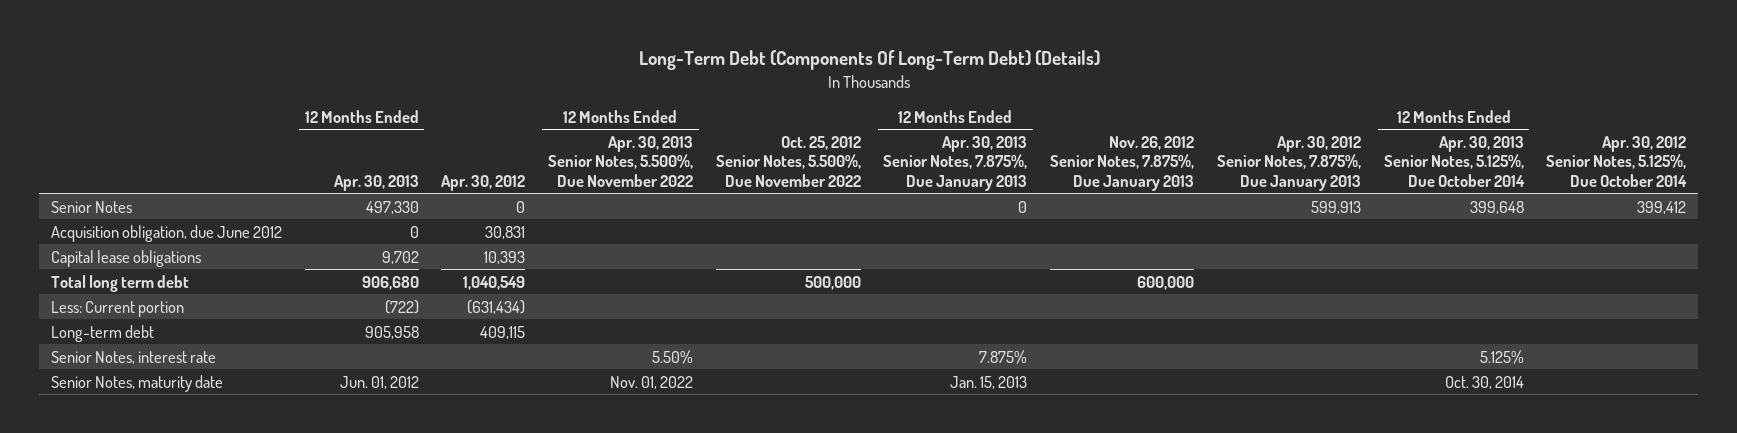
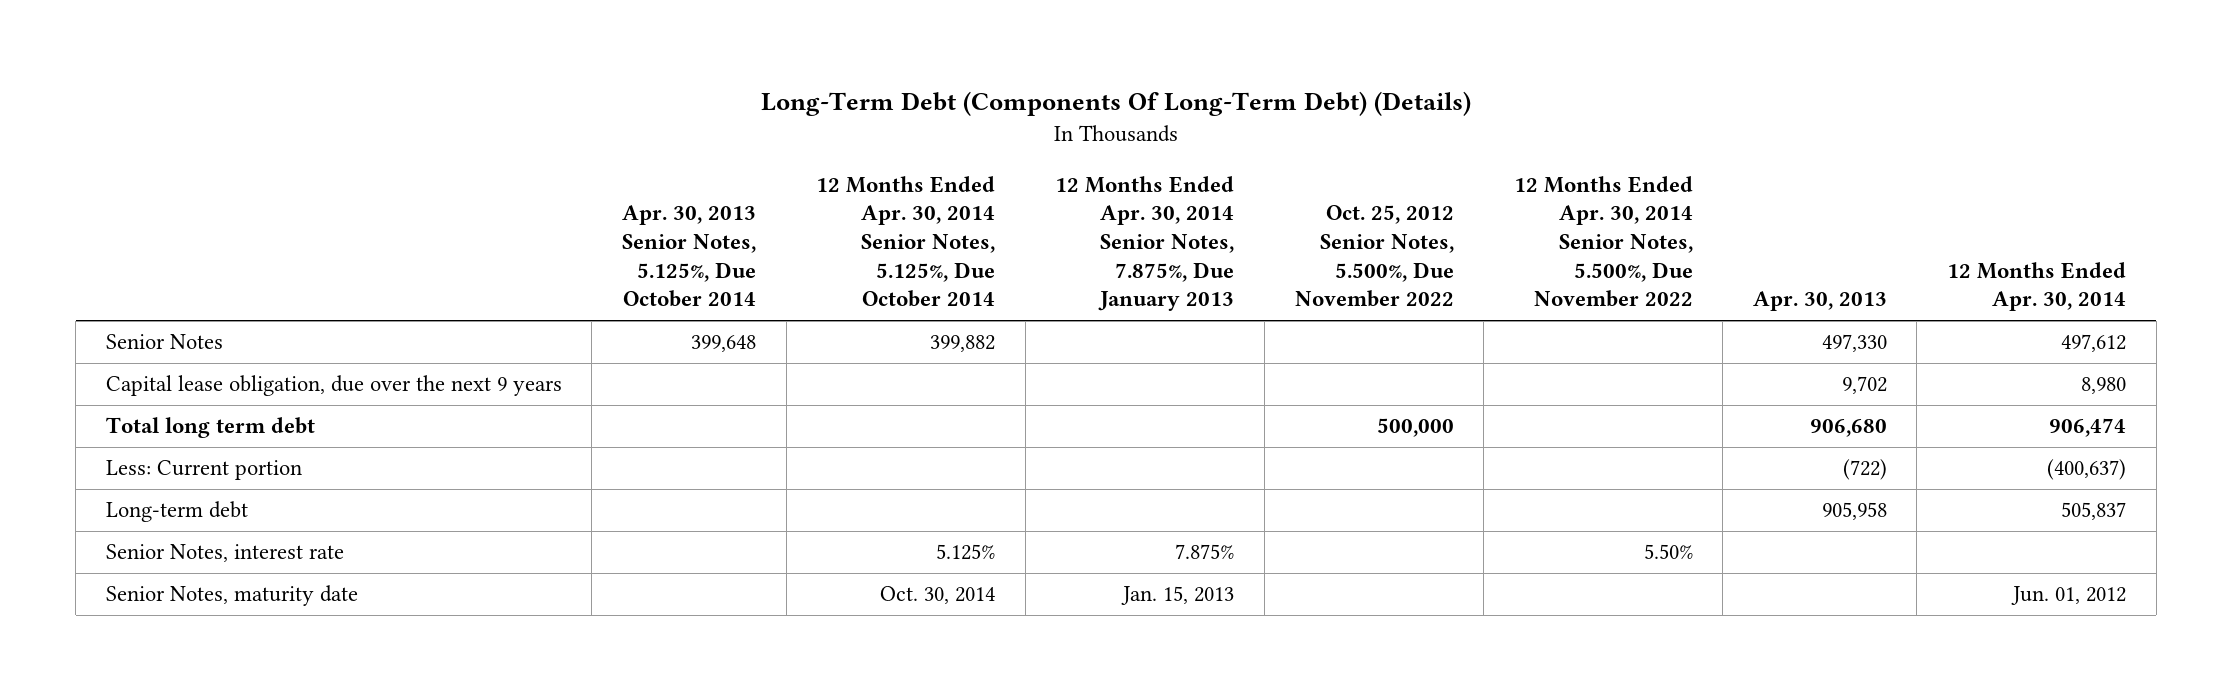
- | 12 Months Ended Apr. 30, 2013 | Apr. 30, 2012 | 12 Months Ended Apr. 30, 2013 Senior Notes, 5.500%, Due November 2022 | Oct. 25, 2012 Senior Notes, 5.500%, Due November 2022 | 12 Months Ended Apr. 30, 2013 Senior Notes, 7.875%, Due January 2013 | Nov. 26, 2012 Senior Notes, 7.875%, Due January 2013 | Apr. 30, 2012 Senior Notes, 7.875%, Due January 2013 | 12 Months Ended Apr. 30, 2013 Senior Notes, 5.125%, Due October 2014 | Apr. 30, 2012 Senior Notes, 5.125%, Due October 2014
+ | Apr. 30, 2013 Senior Notes, 5.125%, Due October 2014 | 12 Months Ended Apr. 30, 2014 Senior Notes, 5.125%, Due October 2014 | 12 Months Ended Apr. 30, 2014 Senior Notes, 7.875%, Due January 2013 | Oct. 25, 2012 Senior Notes, 5.500%, Due November 2022 | 12 Months Ended Apr. 30, 2014 Senior Notes, 5.500%, Due November 2022 | Apr. 30, 2013 | 12 Months Ended Apr. 30, 2014
- Acquisition obligation, due June 2012 | 0 | 30,831 | | | | | | |
- Capital lease obligations | 9,702 | 10,393 | | | | | | |
+ Capital lease obligation, due over the next 9 years | | | | | | 9,702 | 8,980

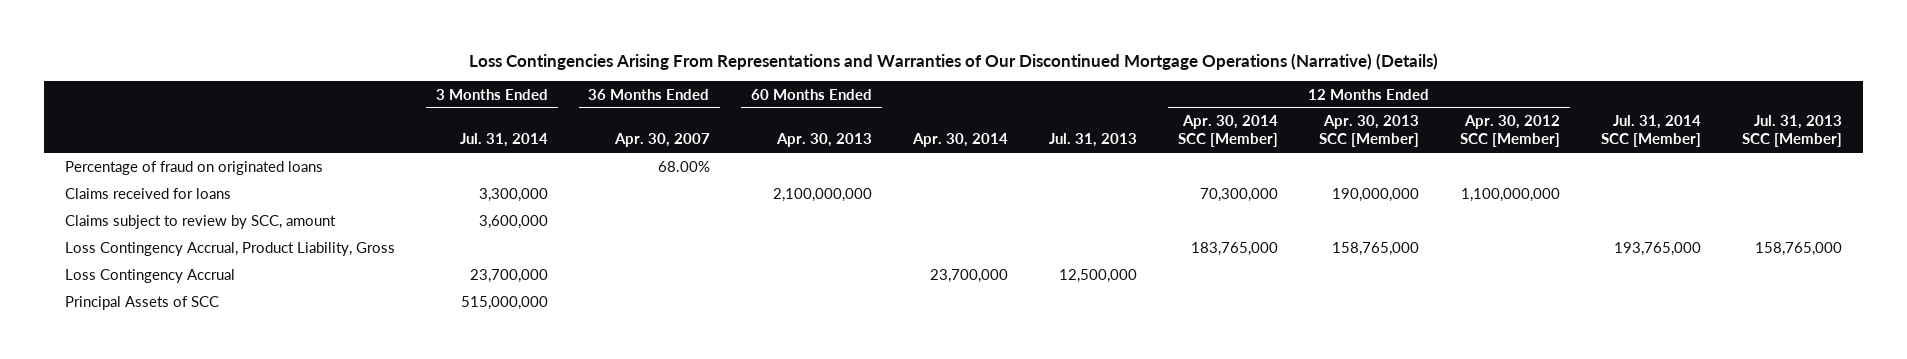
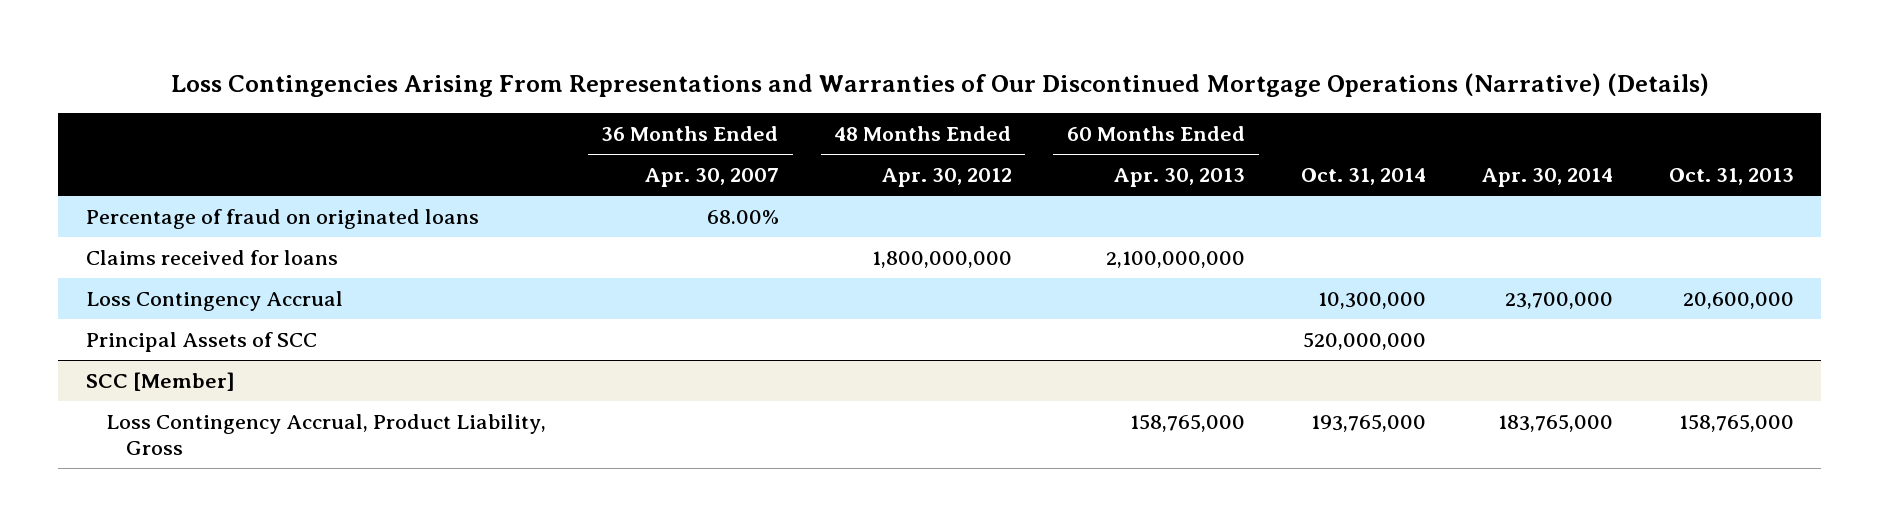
- | 3 Months Ended Jul. 31, 2014 | 36 Months Ended Apr. 30, 2007 | 60 Months Ended Apr. 30, 2013 | Apr. 30, 2014 | Jul. 31, 2013 | 12 Months Ended Apr. 30, 2014 SCC [Member] | 12 Months Ended Apr. 30, 2013 SCC [Member] | 12 Months Ended Apr. 30, 2012 SCC [Member] | Jul. 31, 2014 SCC [Member] | Jul. 31, 2013 SCC [Member]
+ | 36 Months Ended Apr. 30, 2007 | 48 Months Ended Apr. 30, 2012 | 60 Months Ended Apr. 30, 2013 | Oct. 31, 2014 | Apr. 30, 2014 | Oct. 31, 2013
- Claims subject to review by SCC, amount | 3,600,000 | | | | | | | | |
- Loss Contingency Accrual, Product Liability, Gross | | | | | | 183,765,000 | 158,765,000 | | 193,765,000 | 158,765,000
+ SCC [Member]
+ Loss Contingency Accrual, Product Liability, Gross | | | 158,765,000 | 193,765,000 | 183,765,000 | 158,765,000

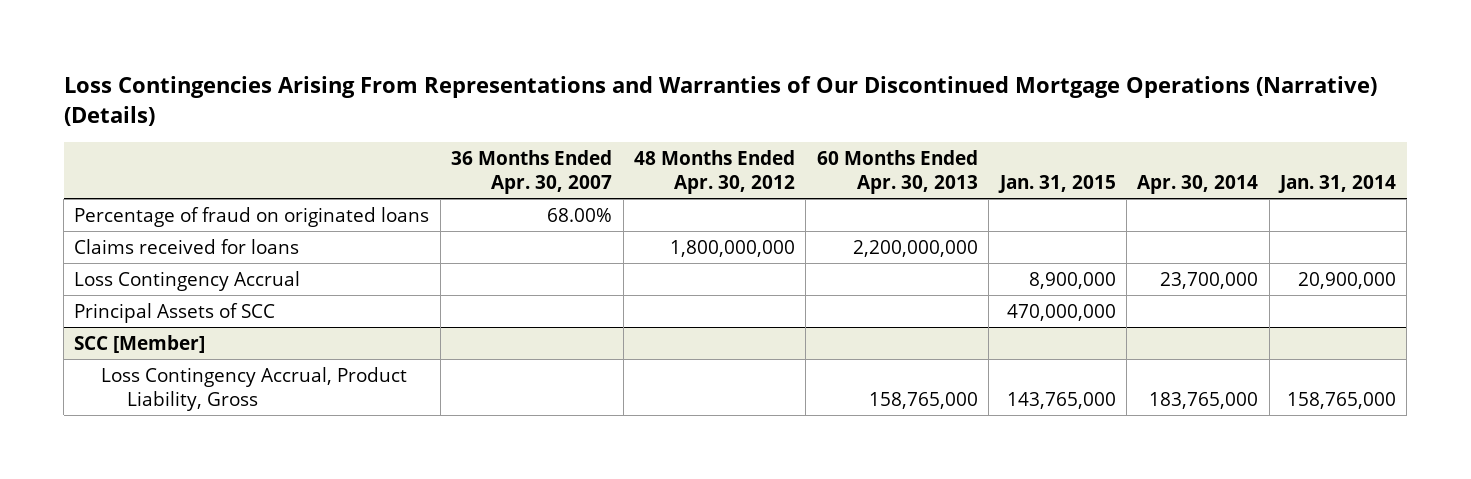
- | 36 Months Ended Apr. 30, 2007 | 48 Months Ended Apr. 30, 2012 | 60 Months Ended Apr. 30, 2013 | Oct. 31, 2014 | Apr. 30, 2014 | Oct. 31, 2013
+ | 36 Months Ended Apr. 30, 2007 | 48 Months Ended Apr. 30, 2012 | 60 Months Ended Apr. 30, 2013 | Jan. 31, 2015 | Apr. 30, 2014 | Jan. 31, 2014
- Claims received for loans | | 1,800,000,000 | 2,100,000,000 | | |
+ Claims received for loans | | 1,800,000,000 | 2,200,000,000 | | |

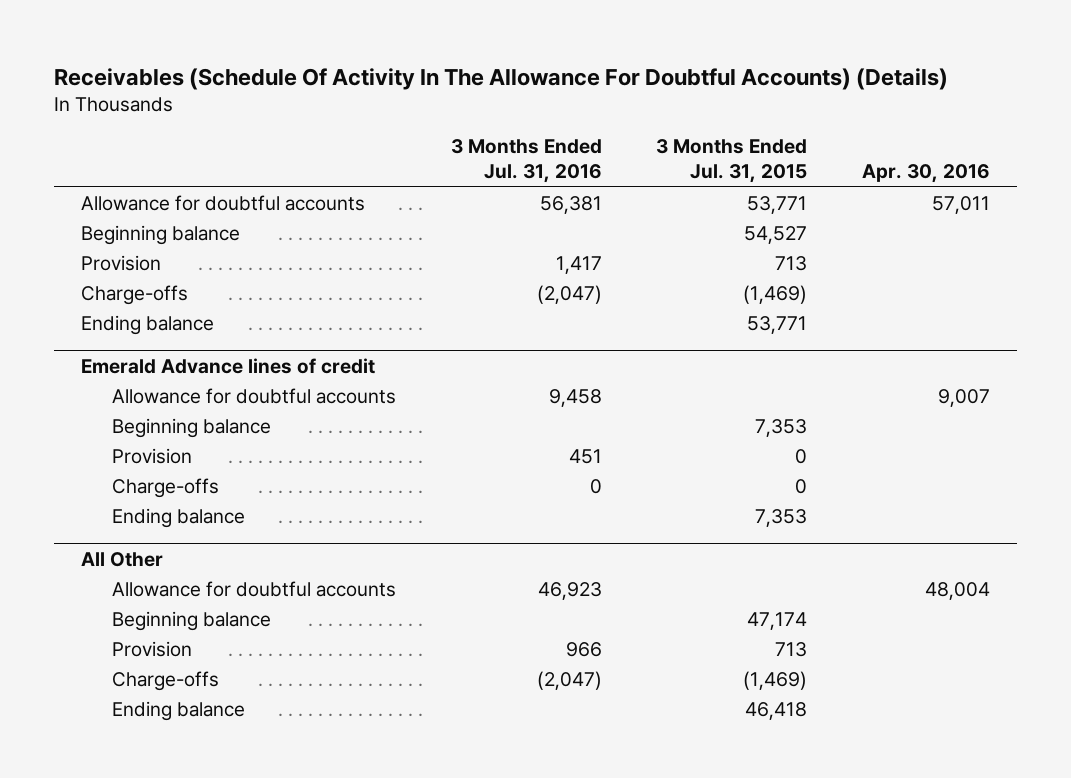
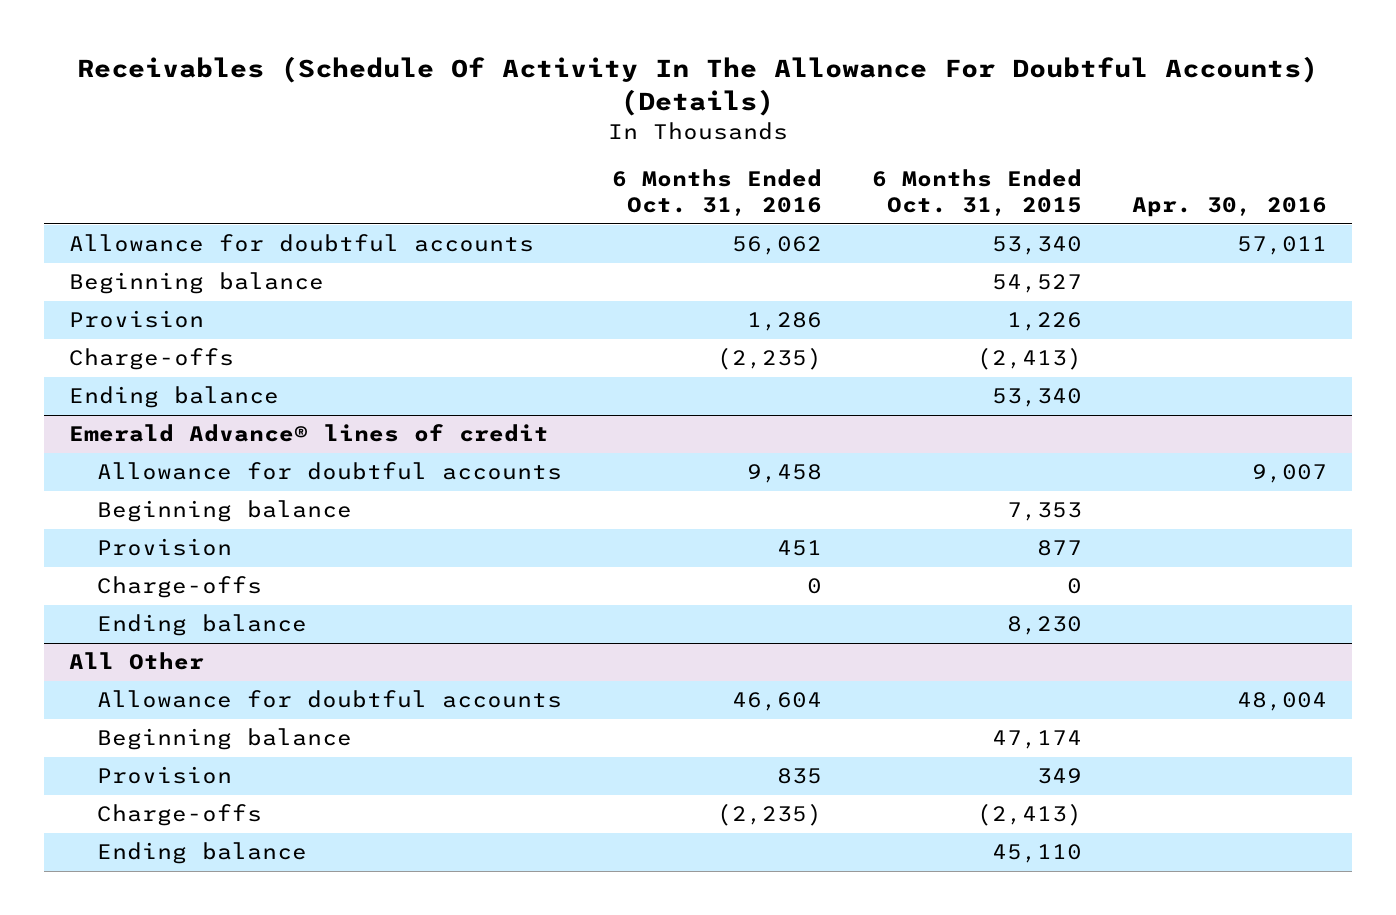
- | 3 Months Ended Jul. 31, 2016 | 3 Months Ended Jul. 31, 2015 | Apr. 30, 2016
+ | 6 Months Ended Oct. 31, 2016 | 6 Months Ended Oct. 31, 2015 | Apr. 30, 2016
- Emerald Advance lines of credit
+ Emerald Advance® lines of credit

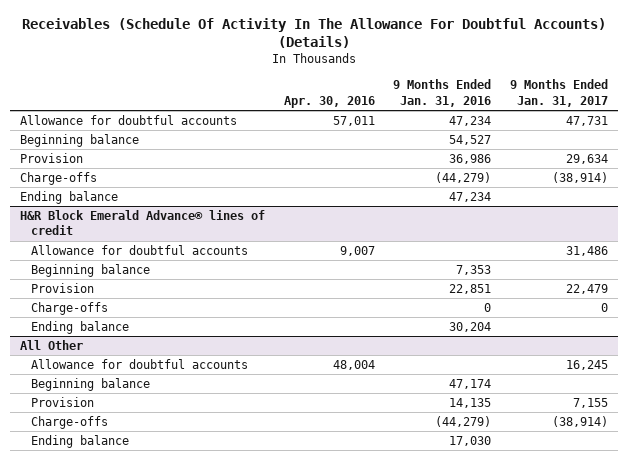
- | 6 Months Ended Oct. 31, 2016 | 6 Months Ended Oct. 31, 2015 | Apr. 30, 2016
+ | Apr. 30, 2016 | 9 Months Ended Jan. 31, 2016 | 9 Months Ended Jan. 31, 2017
- Emerald Advance® lines of credit
+ H&R Block Emerald Advance® lines of credit

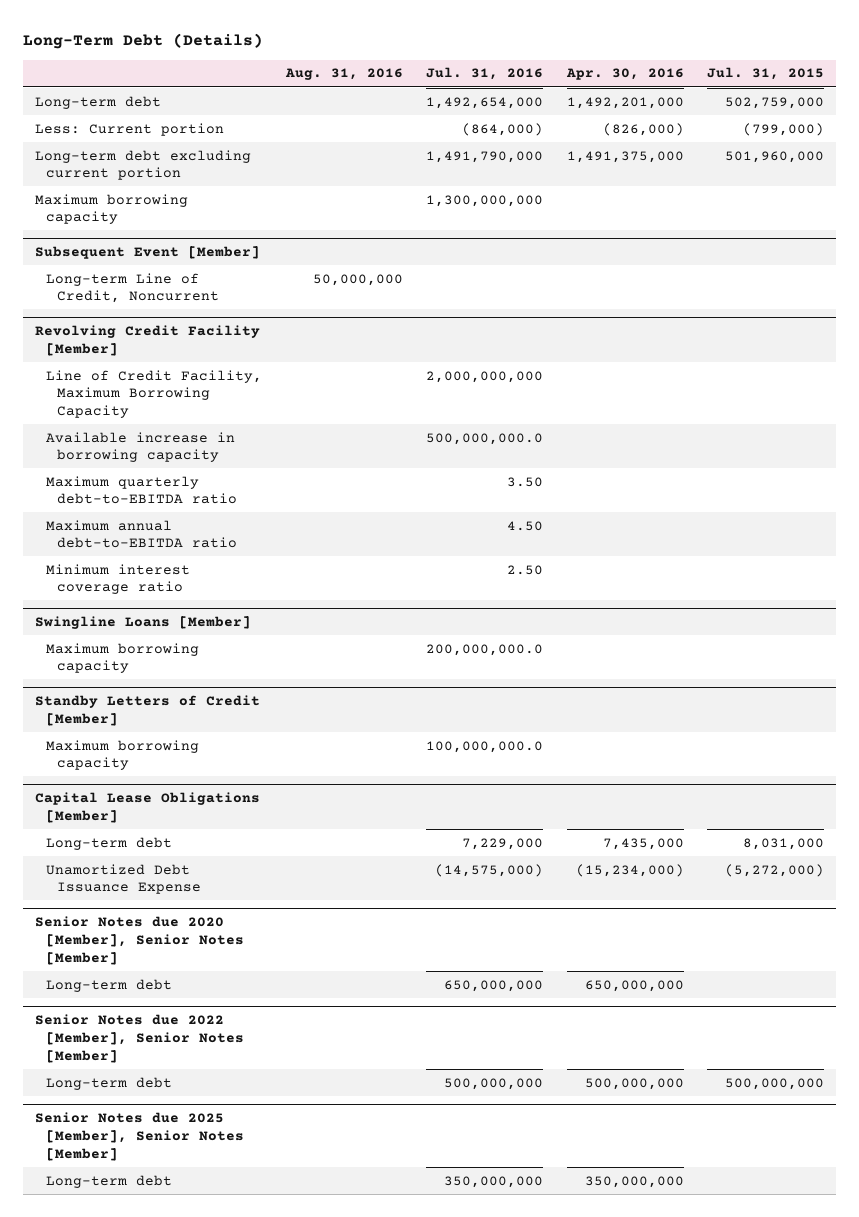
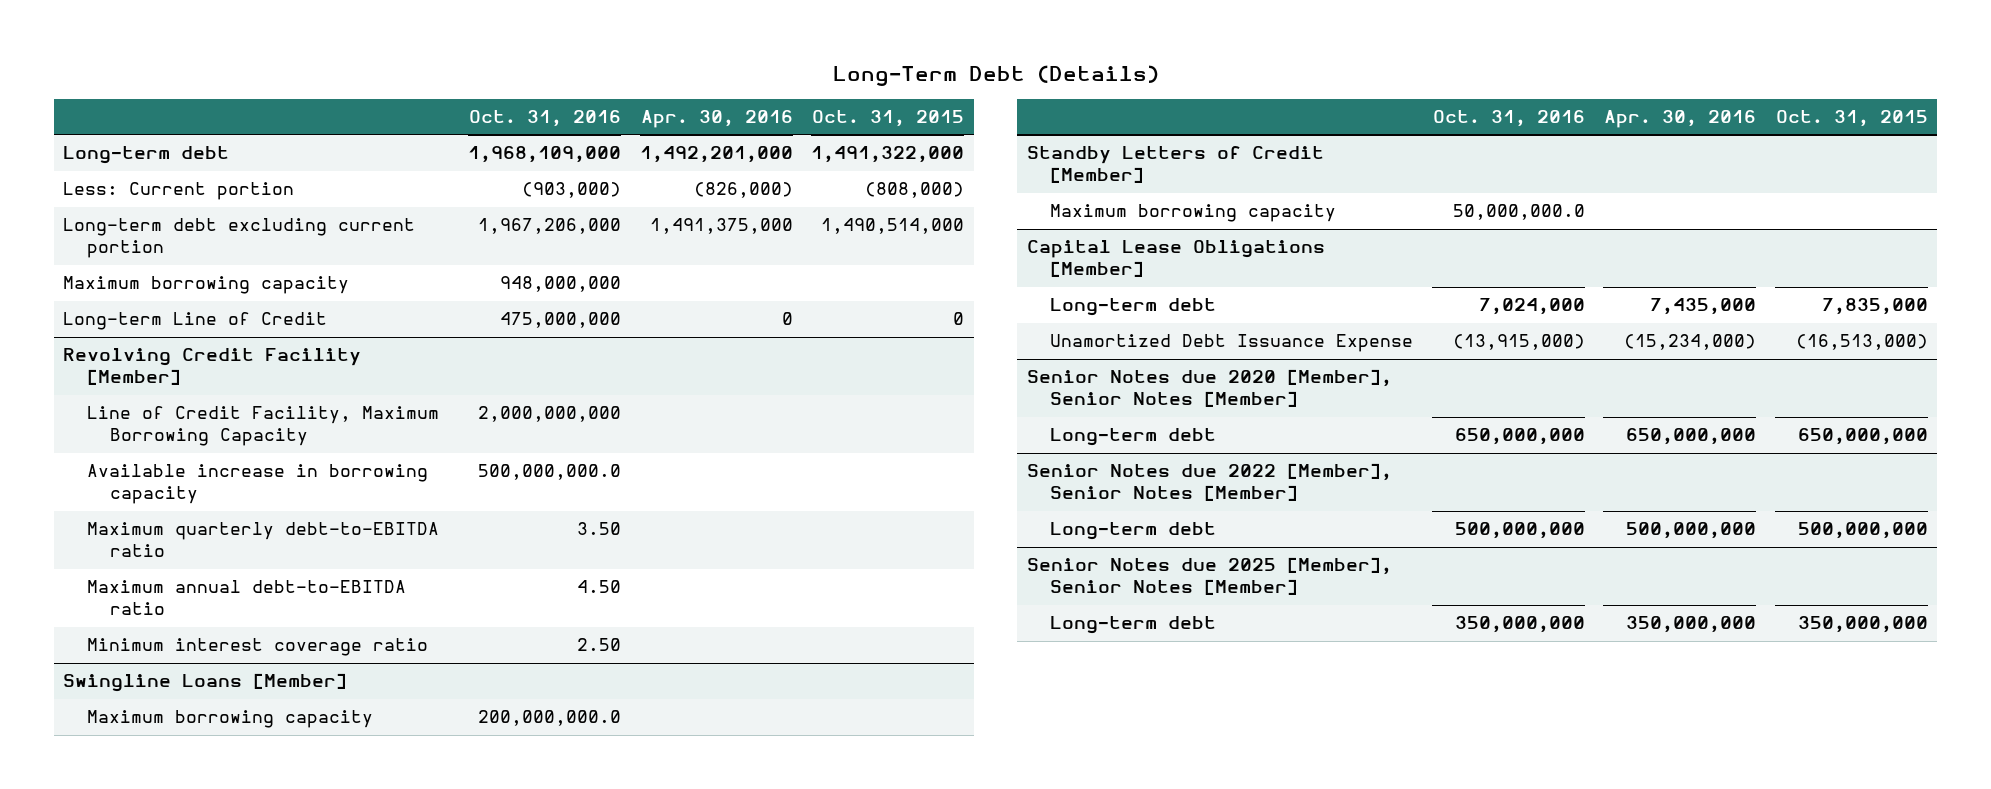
- | Aug. 31, 2016 | Jul. 31, 2016 | Apr. 30, 2016 | Jul. 31, 2015
+ | Oct. 31, 2016 | Apr. 30, 2016 | Oct. 31, 2015
- Subsequent Event [Member]
- Long-term Line of Credit, Noncurrent | 50,000,000 | | |
+ Long-term Line of Credit | 475,000,000 | 0 | 0

